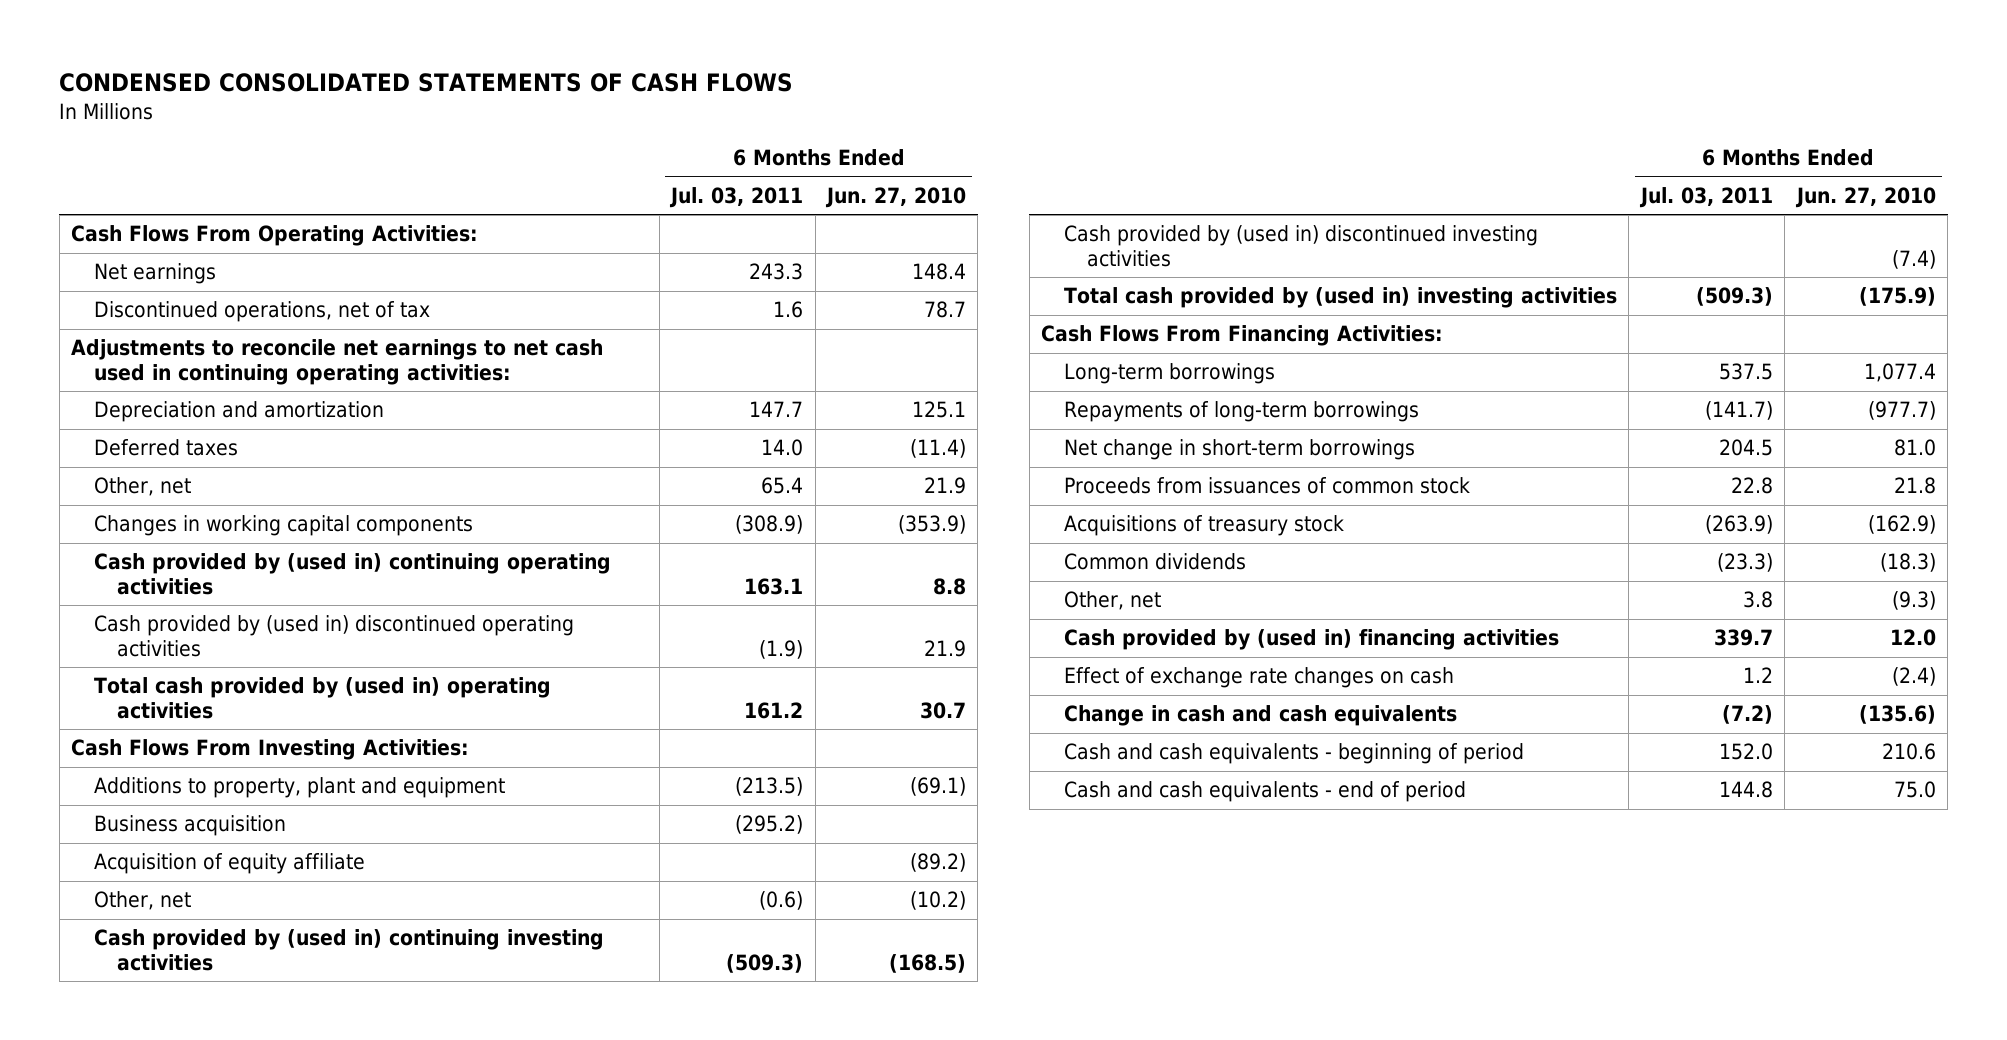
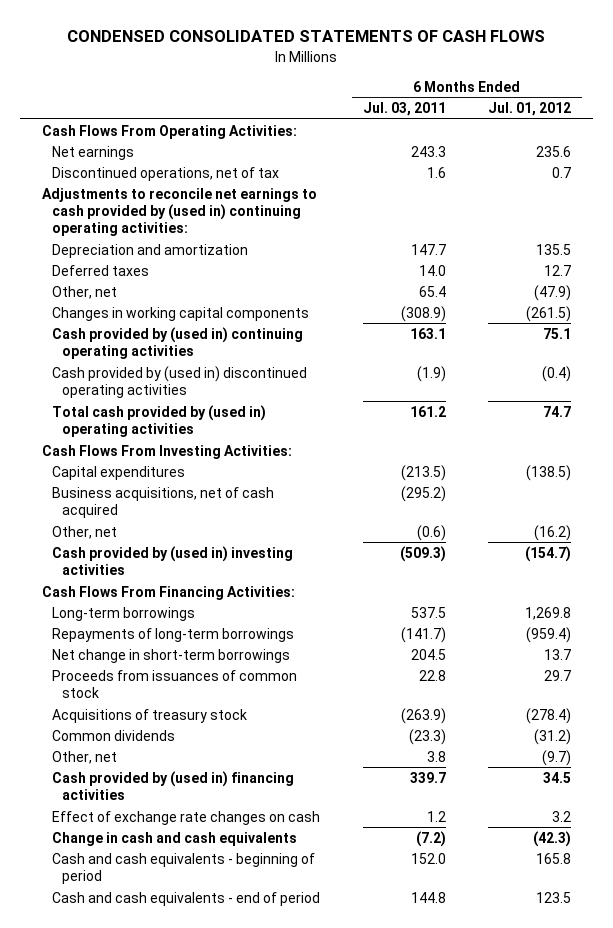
- | 6 Months Ended Jul. 03, 2011 | 6 Months Ended Jun. 27, 2010
+ | 6 Months Ended Jul. 03, 2011 | 6 Months Ended Jul. 01, 2012
- Adjustments to reconcile net earnings to net cash used in continuing operating activities:
+ Adjustments to reconcile net earnings to cash provided by (used in) continuing operating activities:
- Additions to property, plant and equipment | (213.5) | (69.1)
- Business acquisition | (295.2) |
- Acquisition of equity affiliate | | (89.2)
+ Capital expenditures | (213.5) | (138.5)
+ Business acquisitions, net of cash acquired | (295.2) |
- Cash provided by (used in) continuing investing activities | (509.3) | (168.5)
- Cash provided by (used in) discontinued investing activities | | (7.4)
- Total cash provided by (used in) investing activities | (509.3) | (175.9)
+ Cash provided by (used in) investing activities | (509.3) | (154.7)

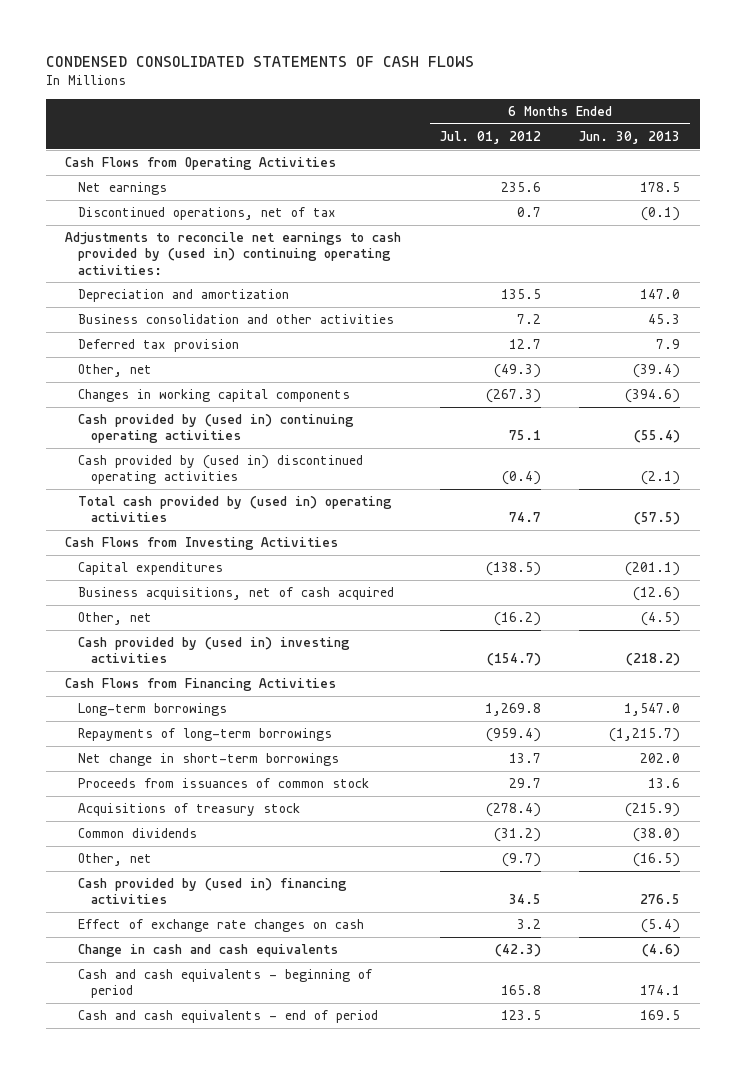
- | 6 Months Ended Jul. 03, 2011 | 6 Months Ended Jul. 01, 2012
+ | 6 Months Ended Jul. 01, 2012 | 6 Months Ended Jun. 30, 2013
- Cash Flows From Operating Activities:
+ Cash Flows from Operating Activities
- Deferred taxes | 14.0 | 12.7
- Other, net | 65.4 | (47.9)
- Changes in working capital components | (308.9) | (261.5)
+ Business consolidation and other activities | 7.2 | 45.3
+ Deferred tax provision | 12.7 | 7.9
+ Other, net | (49.3) | (39.4)
+ Changes in working capital components | (267.3) | (394.6)
- Cash Flows From Investing Activities:
+ Cash Flows from Investing Activities
- Cash Flows From Financing Activities:
+ Cash Flows from Financing Activities

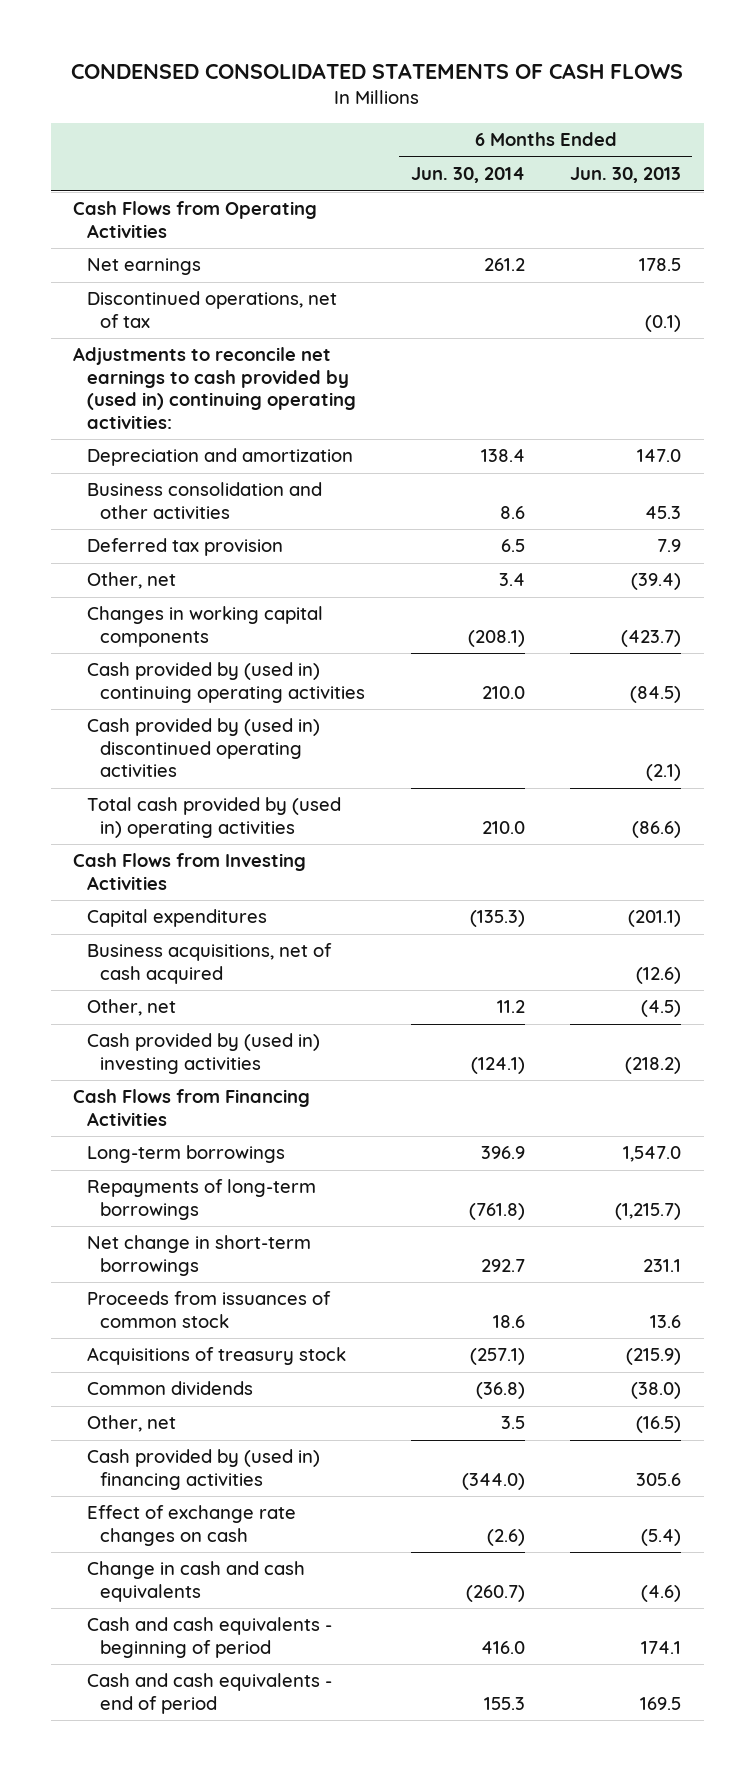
- | 6 Months Ended Jul. 01, 2012 | 6 Months Ended Jun. 30, 2013
+ | 6 Months Ended Jun. 30, 2014 | 6 Months Ended Jun. 30, 2013
- Changes in working capital components | (267.3) | (394.6)
- Cash provided by (used in) continuing operating activities | 75.1 | (55.4)
+ Changes in working capital components | (208.1) | (423.7)
+ Cash provided by (used in) continuing operating activities | 210.0 | (84.5)
- Total cash provided by (used in) operating activities | 74.7 | (57.5)
+ Total cash provided by (used in) operating activities | 210.0 | (86.6)
- Net change in short-term borrowings | 13.7 | 202.0
+ Net change in short-term borrowings | 292.7 | 231.1
- Cash provided by (used in) financing activities | 34.5 | 276.5
+ Cash provided by (used in) financing activities | (344.0) | 305.6

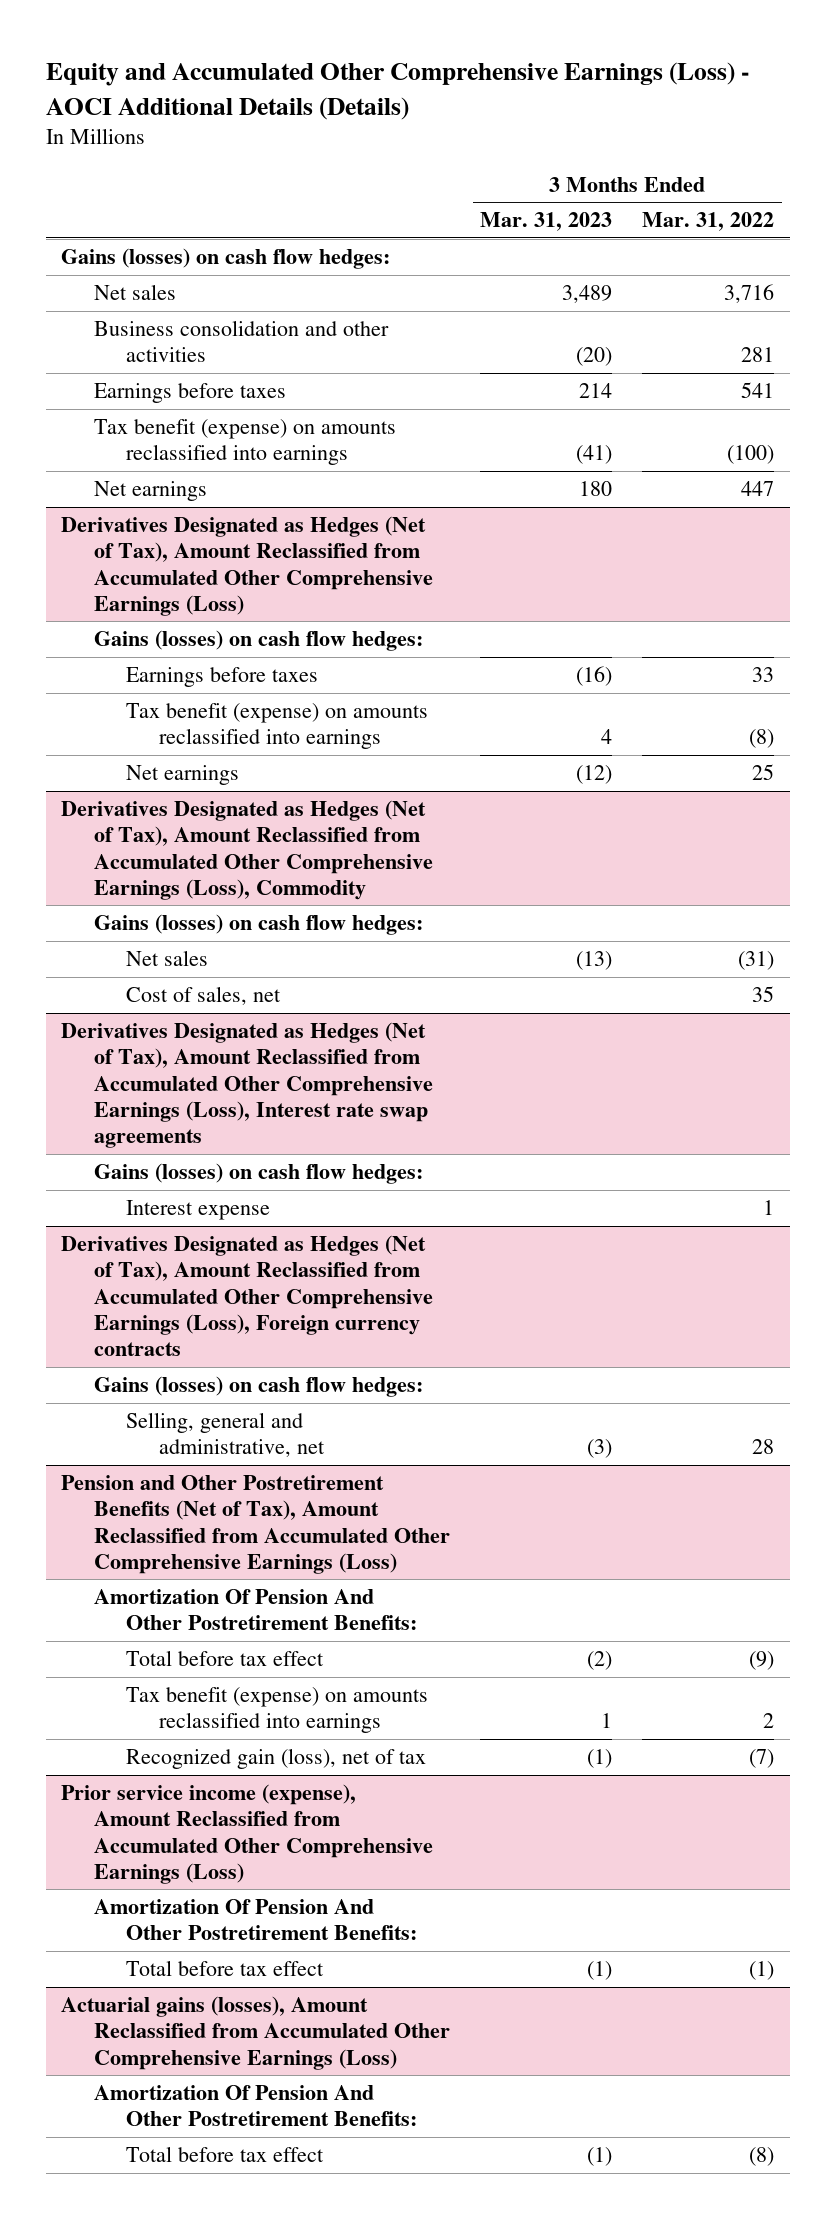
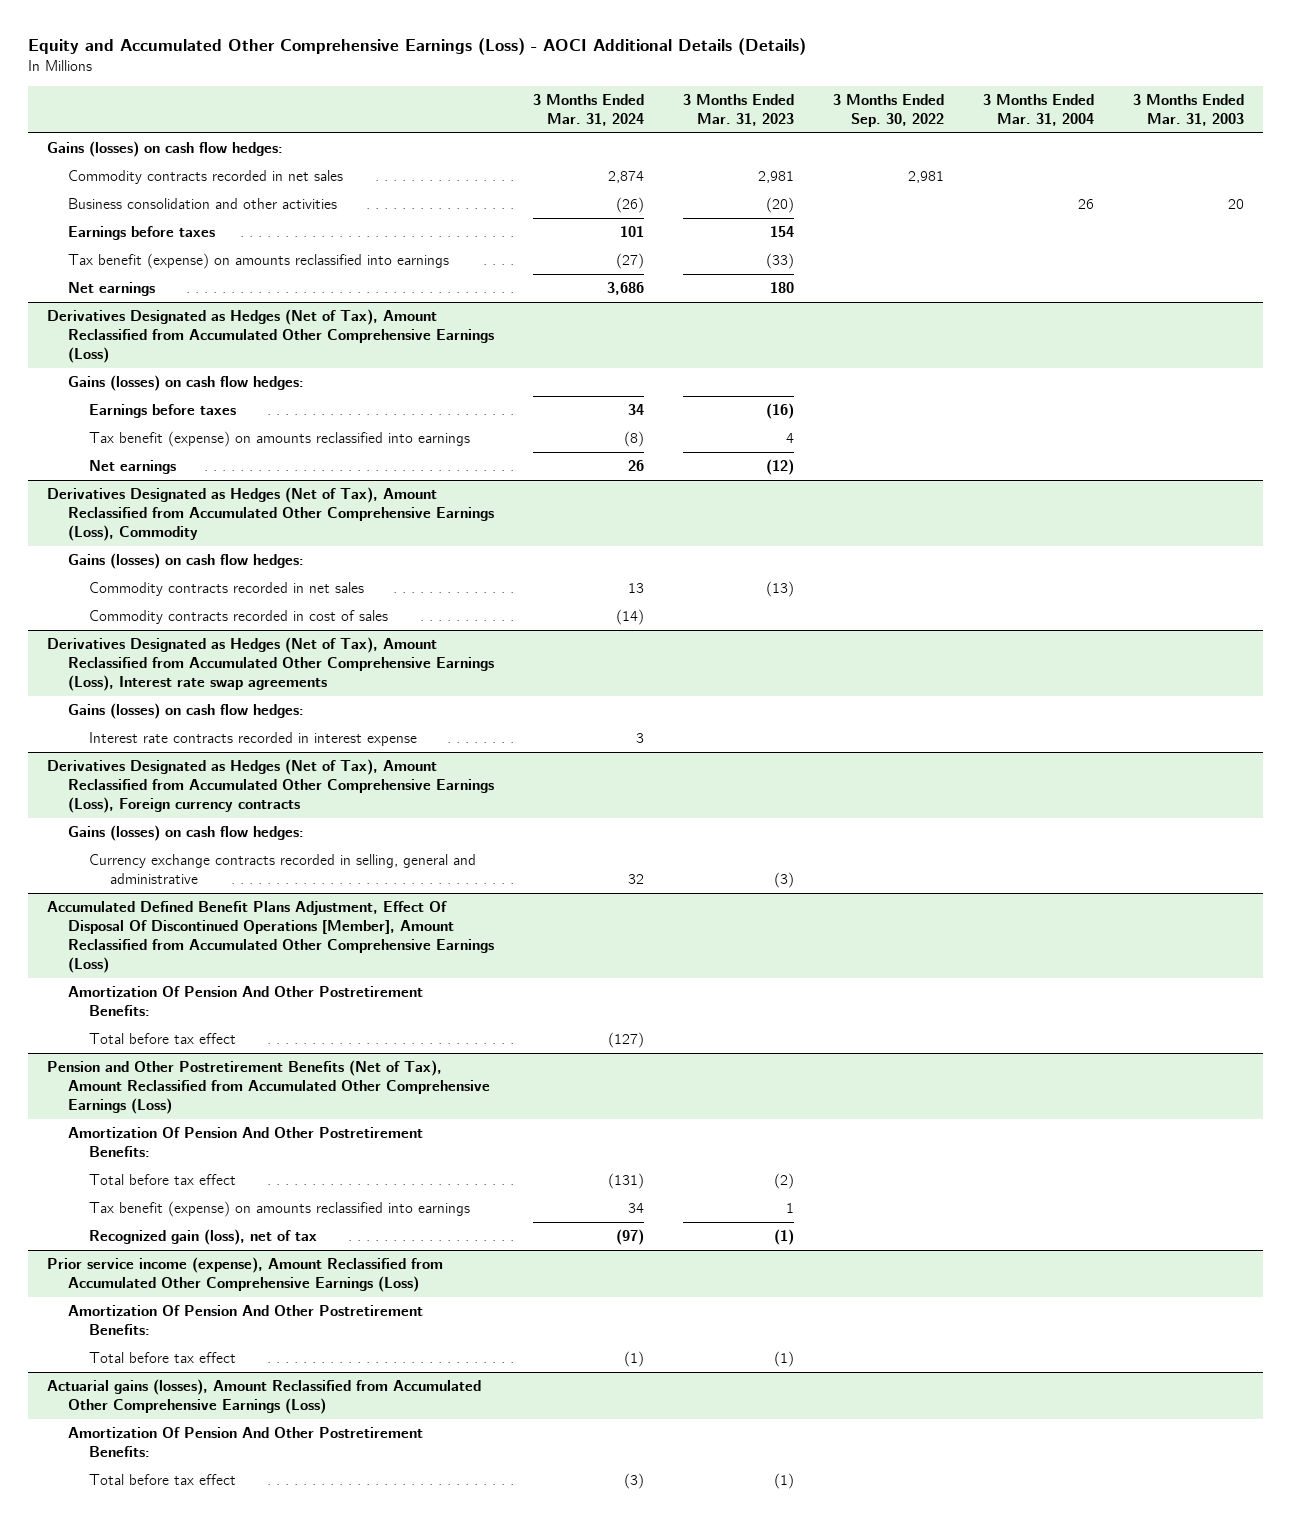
- | 3 Months Ended Mar. 31, 2023 | 3 Months Ended Mar. 31, 2022
+ | 3 Months Ended Mar. 31, 2024 | 3 Months Ended Mar. 31, 2023 | 3 Months Ended Sep. 30, 2022 | 3 Months Ended Mar. 31, 2004 | 3 Months Ended Mar. 31, 2003
- Net sales | 3,489 | 3,716
+ Commodity contracts recorded in net sales | 2,874 | 2,981 | 2,981 | |
- Earnings before taxes | 214 | 541
- Tax benefit (expense) on amounts reclassified into earnings | (41) | (100)
+ Earnings before taxes | 101 | 154 | | |
+ Tax benefit (expense) on amounts reclassified into earnings | (27) | (33) | | |
@ Derivatives Designated as Hedges (Net of Tax), Amount Reclassified from Accumulated Other Comprehensive Earnings (Loss), Commodity
- Net sales | (13) | (31)
- Cost of sales, net | | 35
+ Commodity contracts recorded in net sales | 13 | (13) | | |
+ Commodity contracts recorded in cost of sales | (14) | | | |
@ Derivatives Designated as Hedges (Net of Tax), Amount Reclassified from Accumulated Other Comprehensive Earnings (Loss), Interest rate swap agreements
- Interest expense | | 1
+ Interest rate contracts recorded in interest expense | 3 | | | |
@ Derivatives Designated as Hedges (Net of Tax), Amount Reclassified from Accumulated Other Comprehensive Earnings (Loss), Foreign currency contracts
- Selling, general and administrative, net | (3) | 28
+ Currency exchange contracts recorded in selling, general and administrative | 32 | (3) | | |
+ Accumulated Defined Benefit Plans Adjustment, Effect Of Disposal Of Discontinued Operations [Member], Amount Reclassified from Accumulated Other Comprehensive Earnings (Loss)
+ Amortization Of Pension And Other Postretirement Benefits:
+ Total before tax effect | (127) | | | |

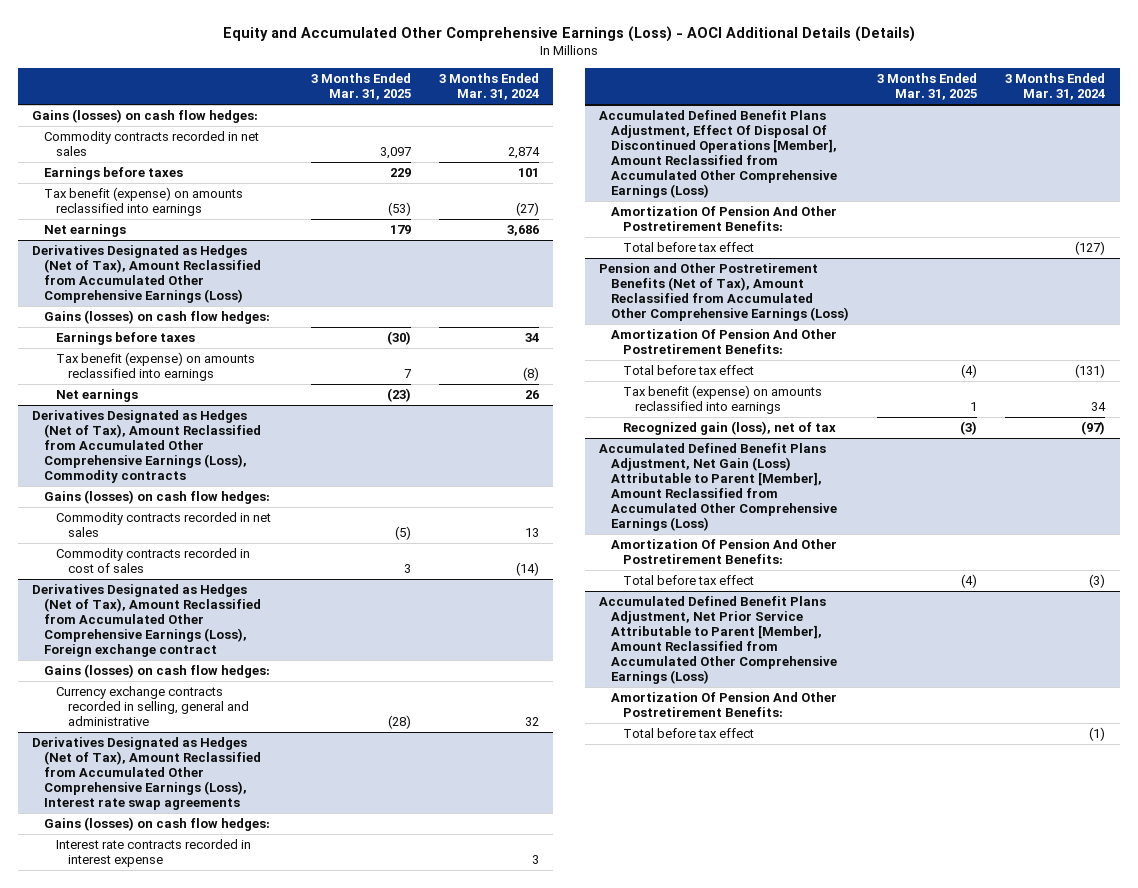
- | 3 Months Ended Mar. 31, 2024 | 3 Months Ended Mar. 31, 2023 | 3 Months Ended Sep. 30, 2022 | 3 Months Ended Mar. 31, 2004 | 3 Months Ended Mar. 31, 2003
+ | 3 Months Ended Mar. 31, 2025 | 3 Months Ended Mar. 31, 2024
- Business consolidation and other activities | (26) | (20) | | 26 | 20
- Derivatives Designated as Hedges (Net of Tax), Amount Reclassified from Accumulated Other Comprehensive Earnings (Loss), Commodity
+ Derivatives Designated as Hedges (Net of Tax), Amount Reclassified from Accumulated Other Comprehensive Earnings (Loss), Commodity contracts
+ Derivatives Designated as Hedges (Net of Tax), Amount Reclassified from Accumulated Other Comprehensive Earnings (Loss), Foreign exchange contract
+ Gains (losses) on cash flow hedges:
+ Currency exchange contracts recorded in selling, general and administrative | (28) | 32
- Derivatives Designated as Hedges (Net of Tax), Amount Reclassified from Accumulated Other Comprehensive Earnings (Loss), Foreign currency contracts
- Gains (losses) on cash flow hedges:
- Currency exchange contracts recorded in selling, general and administrative | 32 | (3) | | |
- Prior service income (expense), Amount Reclassified from Accumulated Other Comprehensive Earnings (Loss)
- Amortization Of Pension And Other Postretirement Benefits:
- Total before tax effect | (1) | (1) | | |
- Actuarial gains (losses), Amount Reclassified from Accumulated Other Comprehensive Earnings (Loss)
+ Accumulated Defined Benefit Plans Adjustment, Net Gain (Loss) Attributable to Parent [Member], Amount Reclassified from Accumulated Other Comprehensive Earnings (Loss)
+ Accumulated Defined Benefit Plans Adjustment, Net Prior Service Attributable to Parent [Member], Amount Reclassified from Accumulated Other Comprehensive Earnings (Loss)
+ Amortization Of Pension And Other Postretirement Benefits:
+ Total before tax effect | | (1)

